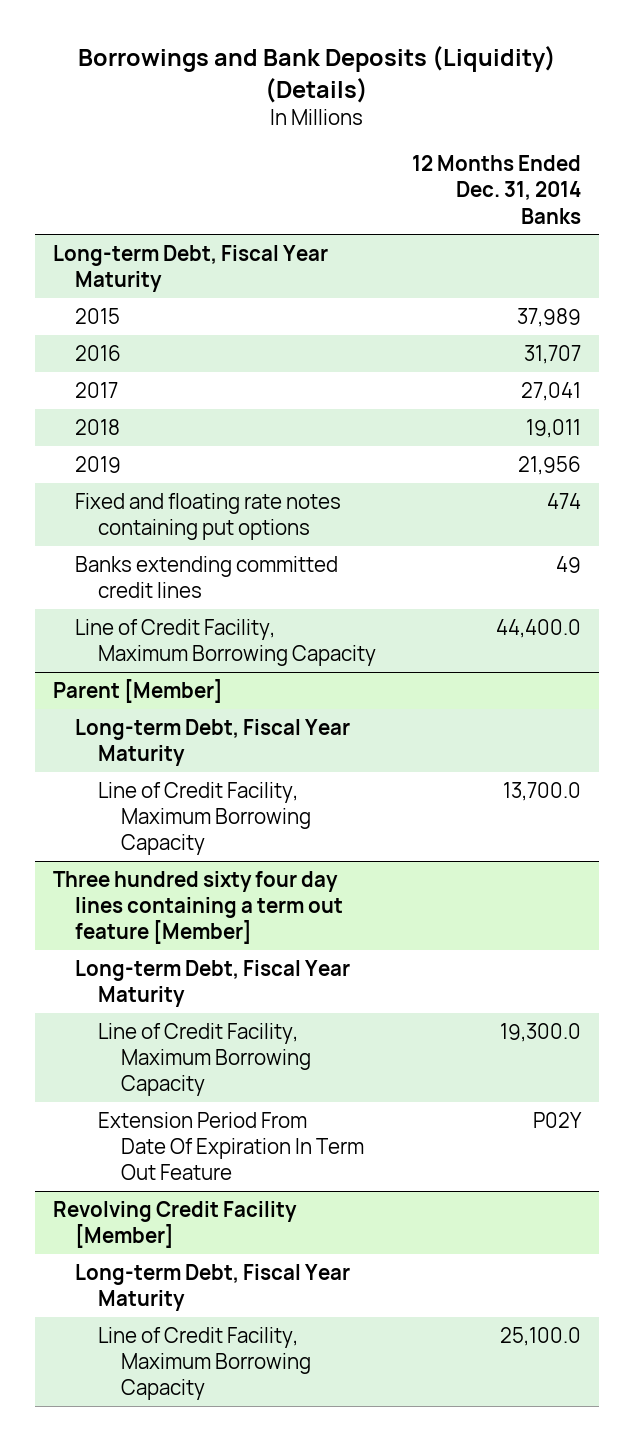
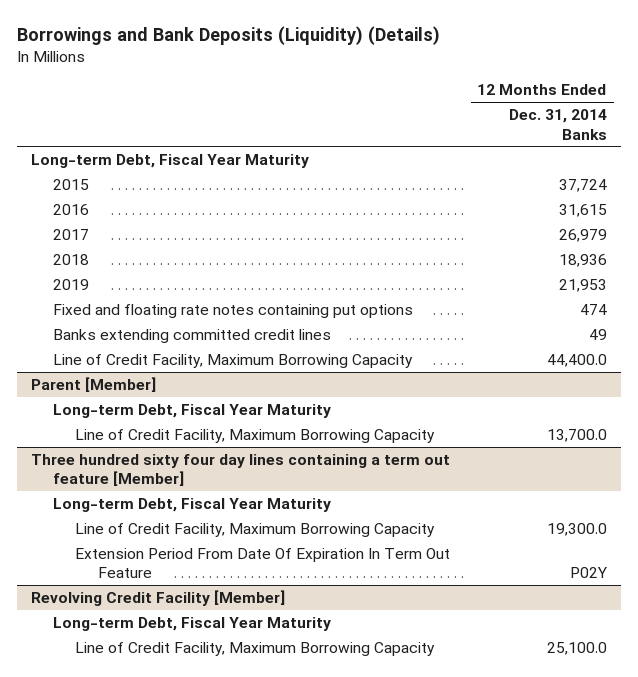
- 2015 | 37,989
- 2016 | 31,707
- 2017 | 27,041
- 2018 | 19,011
- 2019 | 21,956
+ 2015 | 37,724
+ 2016 | 31,615
+ 2017 | 26,979
+ 2018 | 18,936
+ 2019 | 21,953

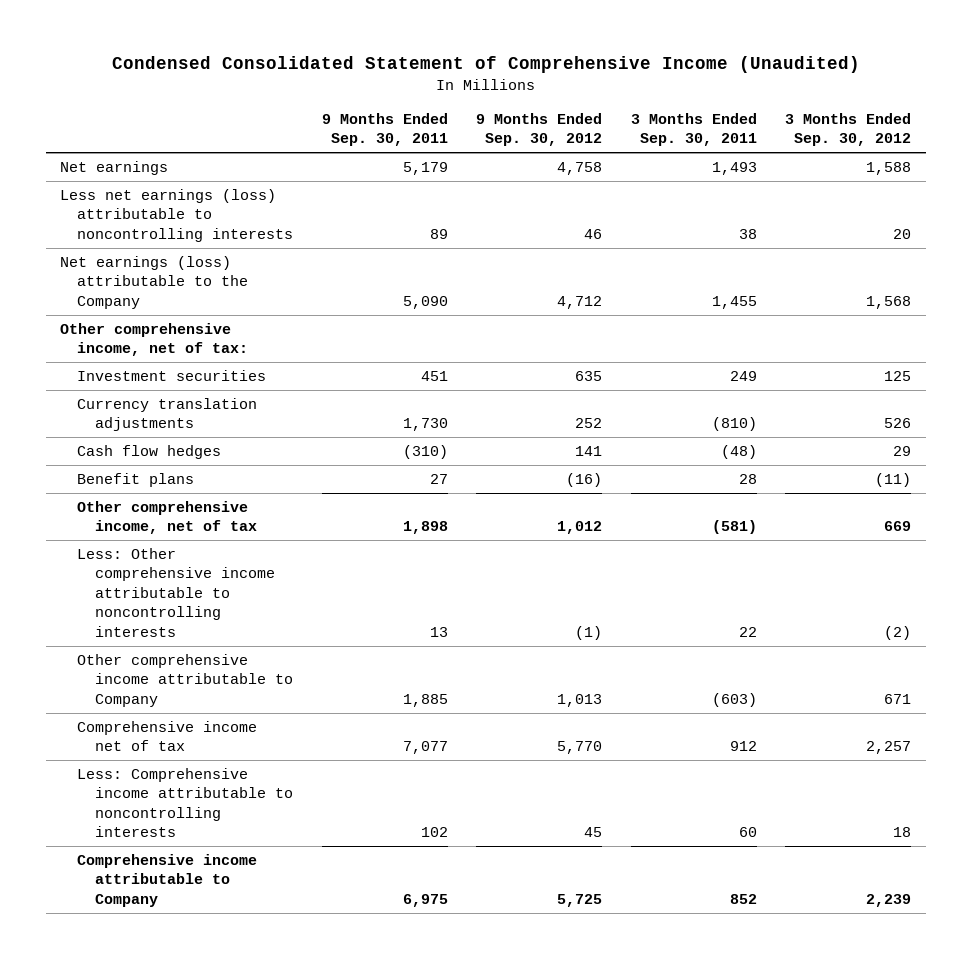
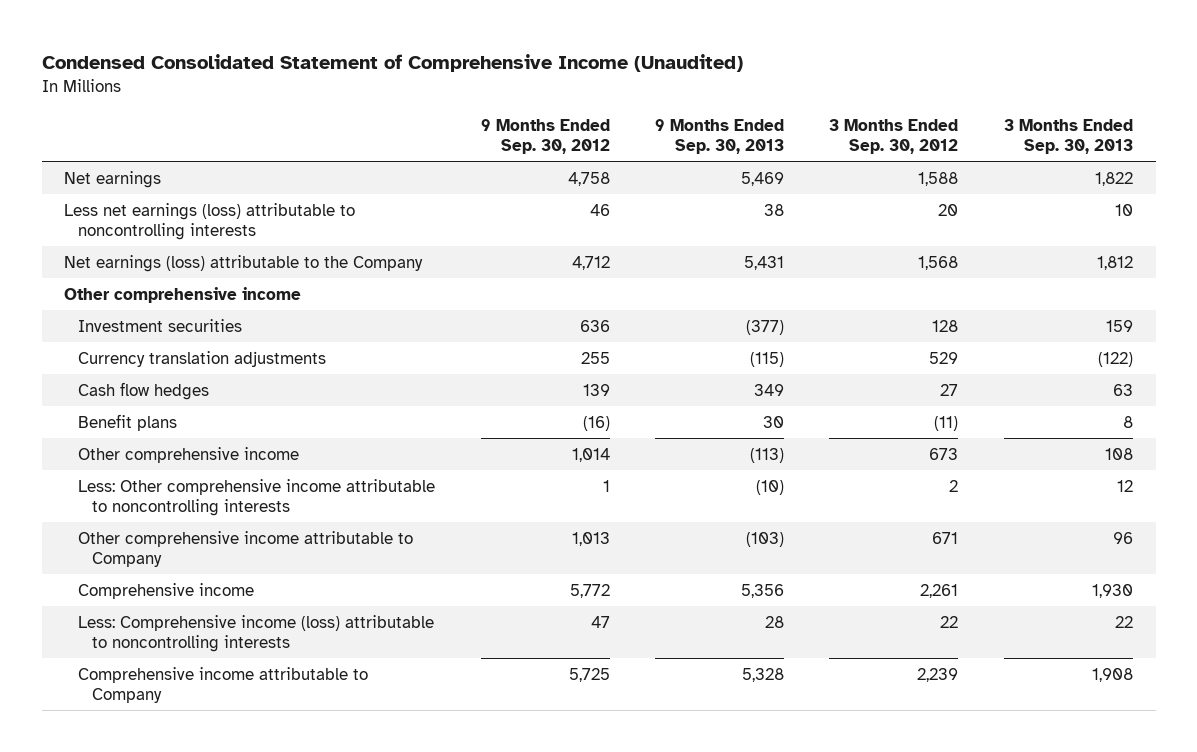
- | 9 Months Ended Sep. 30, 2011 | 9 Months Ended Sep. 30, 2012 | 3 Months Ended Sep. 30, 2011 | 3 Months Ended Sep. 30, 2012
+ | 9 Months Ended Sep. 30, 2012 | 9 Months Ended Sep. 30, 2013 | 3 Months Ended Sep. 30, 2012 | 3 Months Ended Sep. 30, 2013
- Other comprehensive income, net of tax:
- Investment securities | 451 | 635 | 249 | 125
- Currency translation adjustments | 1,730 | 252 | (810) | 526
- Cash flow hedges | (310) | 141 | (48) | 29
+ Other comprehensive income
+ Investment securities | 636 | (377) | 128 | 159
+ Currency translation adjustments | 255 | (115) | 529 | (122)
+ Cash flow hedges | 139 | 349 | 27 | 63
- Other comprehensive income, net of tax | 1,898 | 1,012 | (581) | 669
- Less: Other comprehensive income attributable to noncontrolling interests | 13 | (1) | 22 | (2)
+ Other comprehensive income | 1,014 | (113) | 673 | 108
+ Less: Other comprehensive income attributable to noncontrolling interests | 1 | (10) | 2 | 12
- Comprehensive income net of tax | 7,077 | 5,770 | 912 | 2,257
- Less: Comprehensive income attributable to noncontrolling interests | 102 | 45 | 60 | 18
+ Comprehensive income | 5,772 | 5,356 | 2,261 | 1,930
+ Less: Comprehensive income (loss) attributable to noncontrolling interests | 47 | 28 | 22 | 22

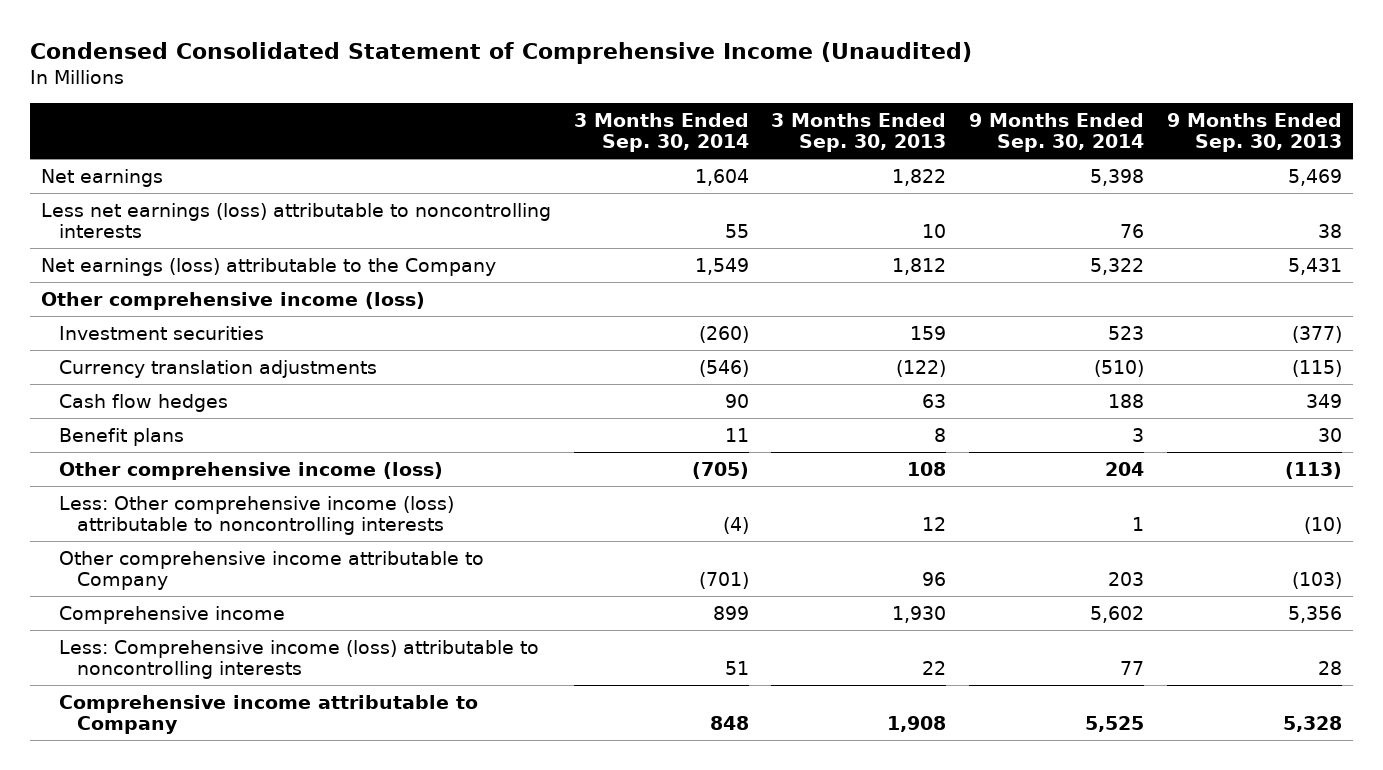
- | 9 Months Ended Sep. 30, 2012 | 9 Months Ended Sep. 30, 2013 | 3 Months Ended Sep. 30, 2012 | 3 Months Ended Sep. 30, 2013
+ | 3 Months Ended Sep. 30, 2014 | 3 Months Ended Sep. 30, 2013 | 9 Months Ended Sep. 30, 2014 | 9 Months Ended Sep. 30, 2013
- Other comprehensive income
+ Other comprehensive income (loss)
- Other comprehensive income | 1,014 | (113) | 673 | 108
- Less: Other comprehensive income attributable to noncontrolling interests | 1 | (10) | 2 | 12
+ Other comprehensive income (loss) | (705) | 108 | 204 | (113)
+ Less: Other comprehensive income (loss) attributable to noncontrolling interests | (4) | 12 | 1 | (10)

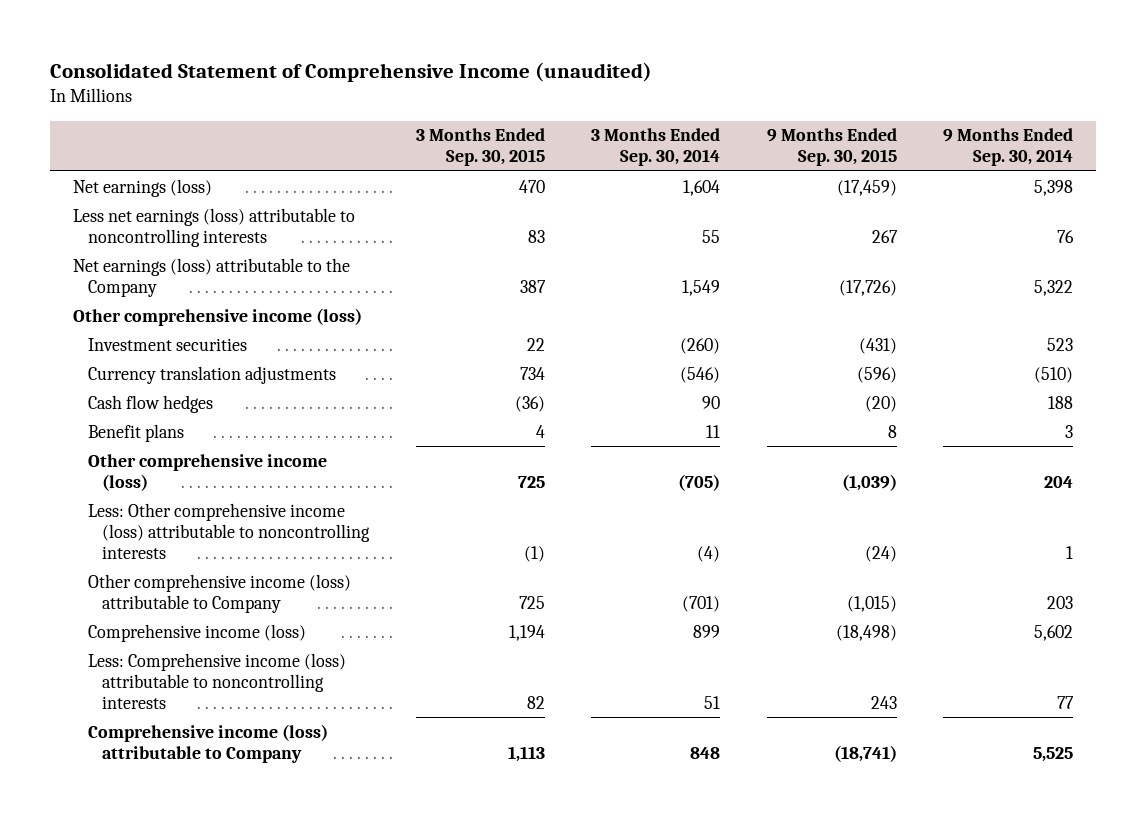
- Condensed Consolidated Statement of Comprehensive Income (Unaudited)
+ Consolidated Statement of Comprehensive Income (unaudited)
- | 3 Months Ended Sep. 30, 2014 | 3 Months Ended Sep. 30, 2013 | 9 Months Ended Sep. 30, 2014 | 9 Months Ended Sep. 30, 2013
+ | 3 Months Ended Sep. 30, 2015 | 3 Months Ended Sep. 30, 2014 | 9 Months Ended Sep. 30, 2015 | 9 Months Ended Sep. 30, 2014
- Net earnings | 1,604 | 1,822 | 5,398 | 5,469
+ Net earnings (loss) | 470 | 1,604 | (17,459) | 5,398
- Other comprehensive income attributable to Company | (701) | 96 | 203 | (103)
- Comprehensive income | 899 | 1,930 | 5,602 | 5,356
+ Other comprehensive income (loss) attributable to Company | 725 | (701) | (1,015) | 203
+ Comprehensive income (loss) | 1,194 | 899 | (18,498) | 5,602
- Comprehensive income attributable to Company | 848 | 1,908 | 5,525 | 5,328
+ Comprehensive income (loss) attributable to Company | 1,113 | 848 | (18,741) | 5,525

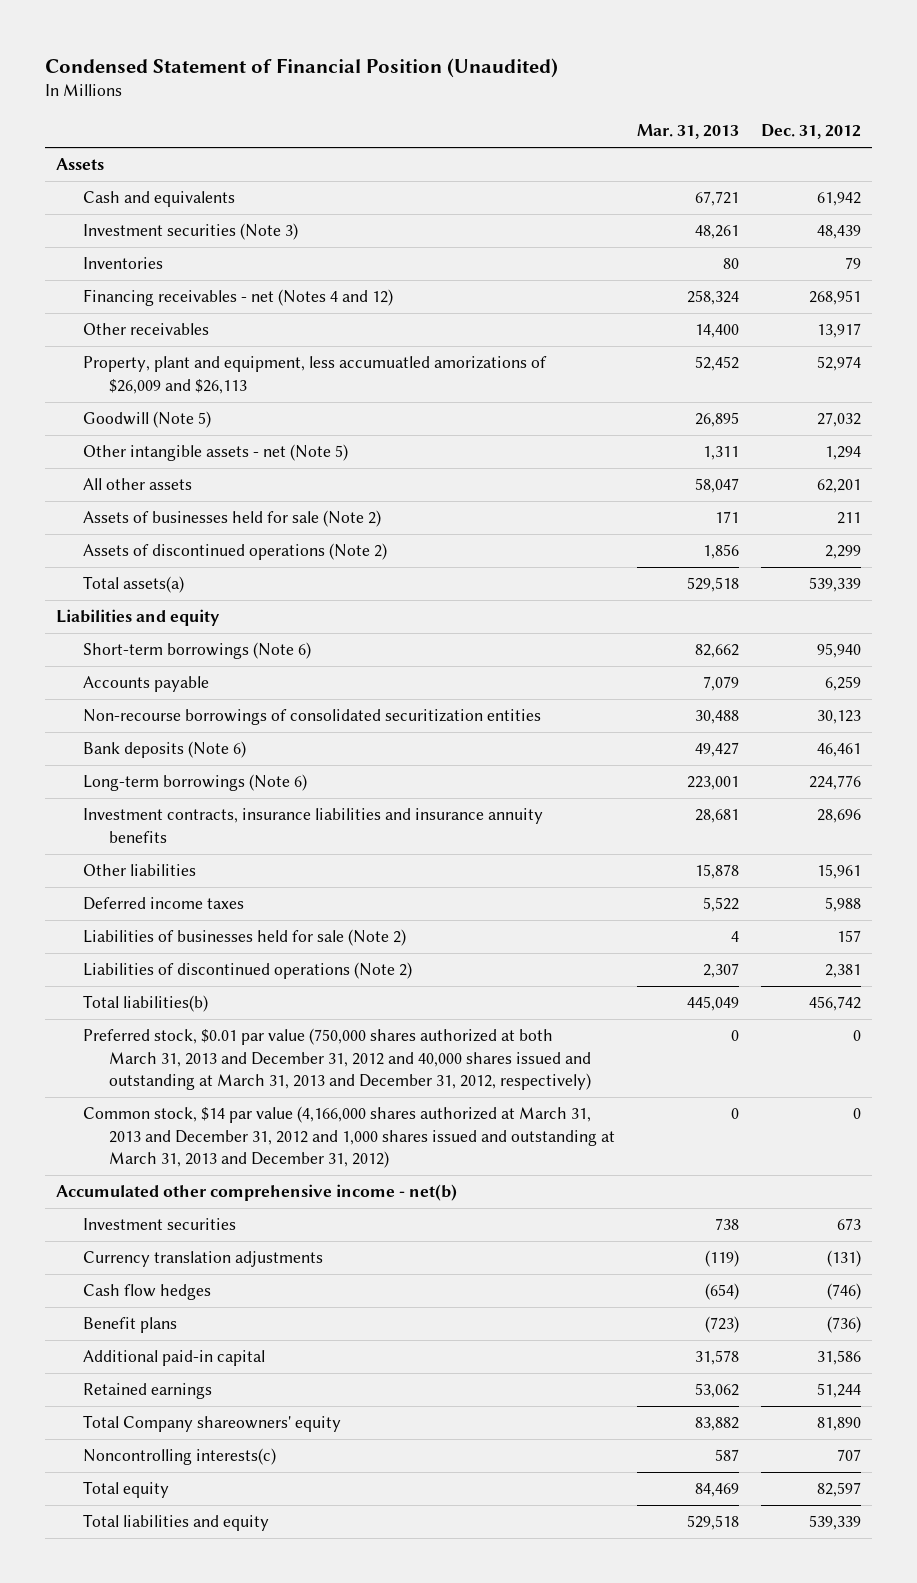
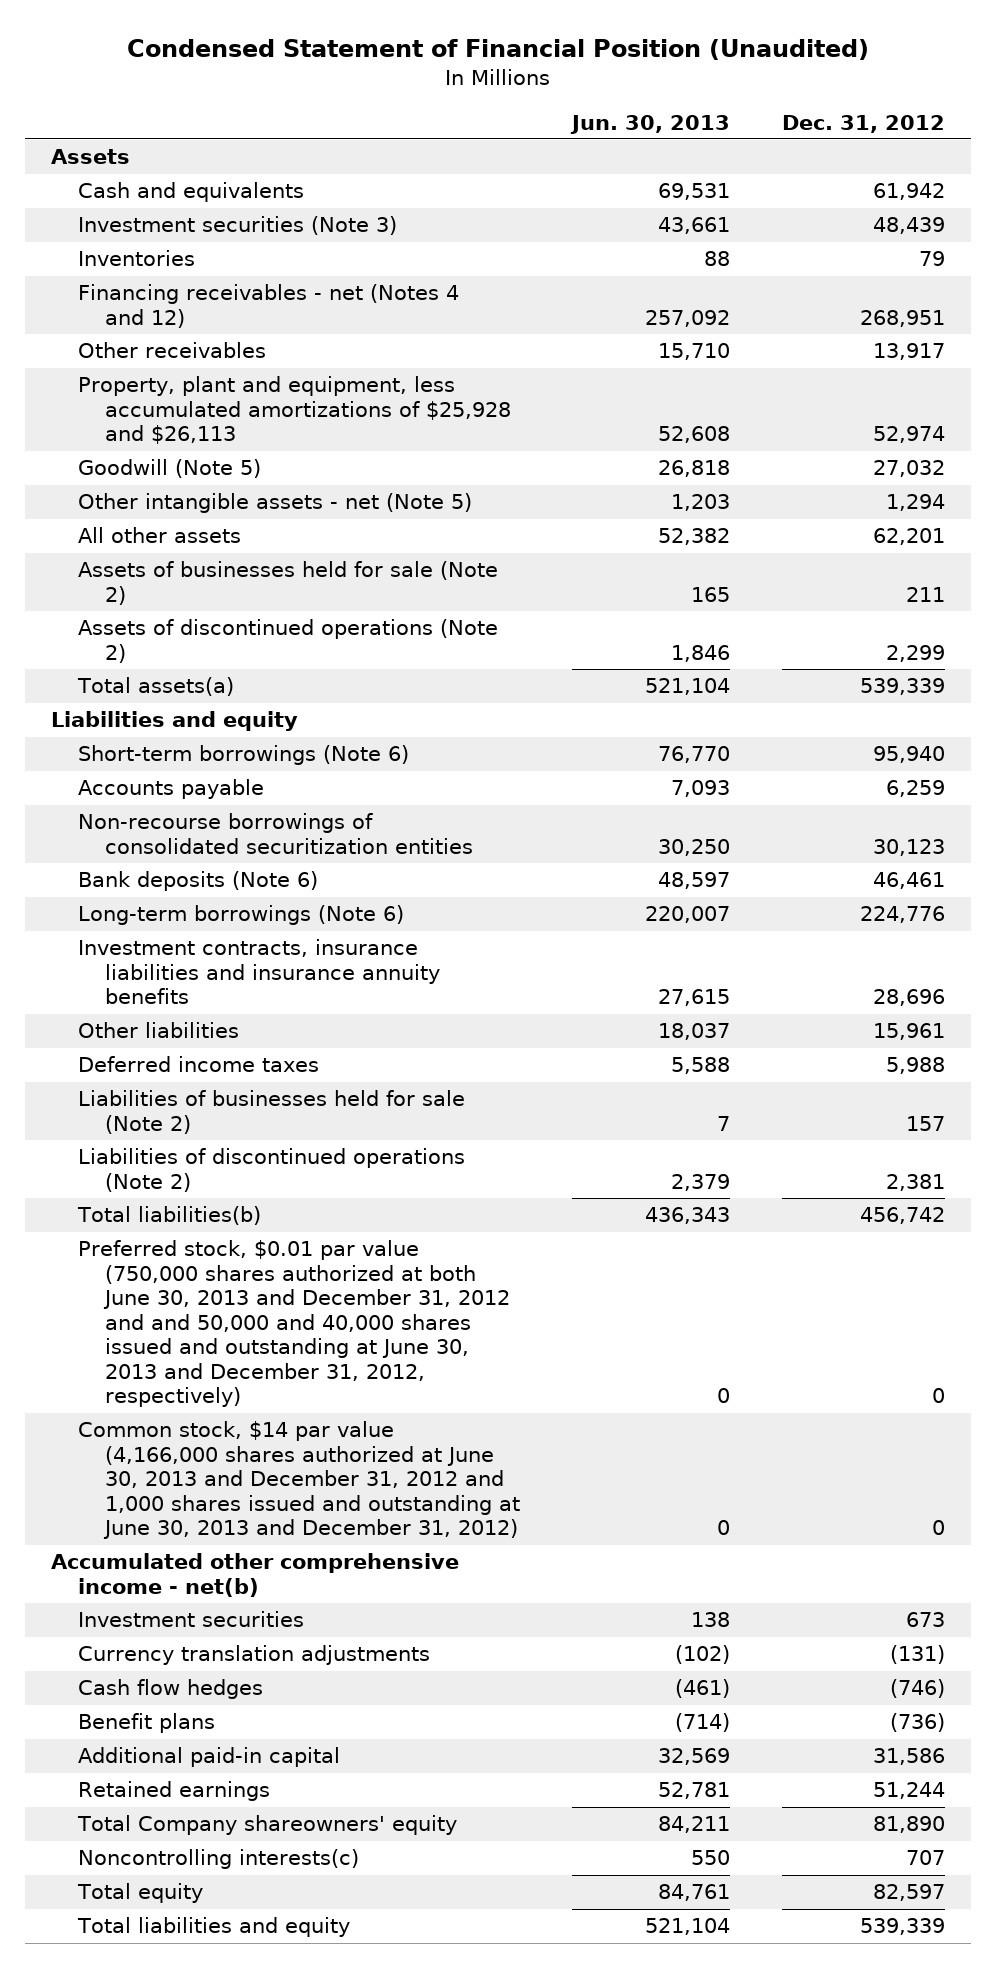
- | Mar. 31, 2013 | Dec. 31, 2012
+ | Jun. 30, 2013 | Dec. 31, 2012
- Property, plant and equipment, less accumuatled amorizations of $26,009 and $26,113 | 52,452 | 52,974
+ Property, plant and equipment, less accumulated amortizations of $25,928 and $26,113 | 52,608 | 52,974
- Preferred stock, $0.01 par value (750,000 shares authorized at both March 31, 2013 and December 31, 2012 and 40,000 shares issued and outstanding at March 31, 2013 and December 31, 2012, respectively) | 0 | 0
- Common stock, $14 par value (4,166,000 shares authorized at March 31, 2013 and December 31, 2012 and 1,000 shares issued and outstanding at March 31, 2013 and December 31, 2012) | 0 | 0
+ Preferred stock, $0.01 par value (750,000 shares authorized at both June 30, 2013 and December 31, 2012 and and 50,000 and 40,000 shares issued and outstanding at June 30, 2013 and December 31, 2012, respectively) | 0 | 0
+ Common stock, $14 par value (4,166,000 shares authorized at June 30, 2013 and December 31, 2012 and 1,000 shares issued and outstanding at June 30, 2013 and December 31, 2012) | 0 | 0

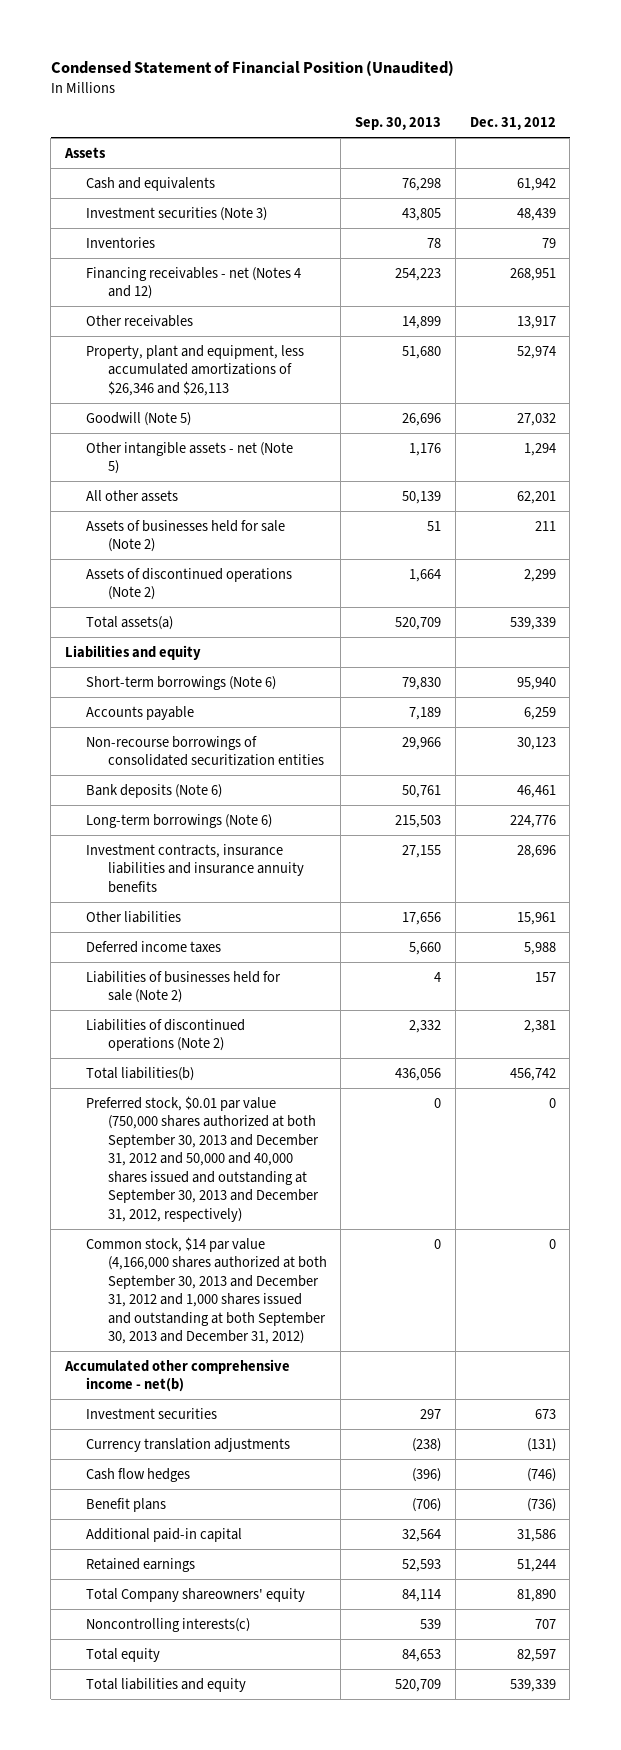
- | Jun. 30, 2013 | Dec. 31, 2012
+ | Sep. 30, 2013 | Dec. 31, 2012
- Property, plant and equipment, less accumulated amortizations of $25,928 and $26,113 | 52,608 | 52,974
+ Property, plant and equipment, less accumulated amortizations of $26,346 and $26,113 | 51,680 | 52,974
- Preferred stock, $0.01 par value (750,000 shares authorized at both June 30, 2013 and December 31, 2012 and and 50,000 and 40,000 shares issued and outstanding at June 30, 2013 and December 31, 2012, respectively) | 0 | 0
- Common stock, $14 par value (4,166,000 shares authorized at June 30, 2013 and December 31, 2012 and 1,000 shares issued and outstanding at June 30, 2013 and December 31, 2012) | 0 | 0
+ Preferred stock, $0.01 par value (750,000 shares authorized at both September 30, 2013 and December 31, 2012 and 50,000 and 40,000 shares issued and outstanding at September 30, 2013 and December 31, 2012, respectively) | 0 | 0
+ Common stock, $14 par value (4,166,000 shares authorized at both September 30, 2013 and December 31, 2012 and 1,000 shares issued and outstanding at both September 30, 2013 and December 31, 2012) | 0 | 0

